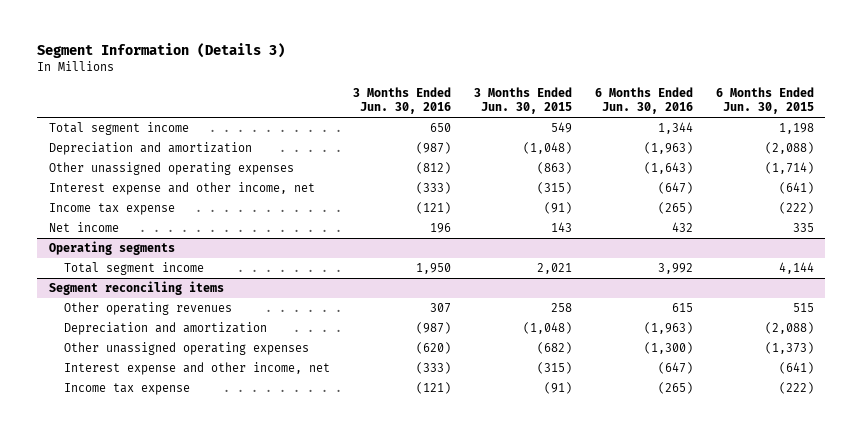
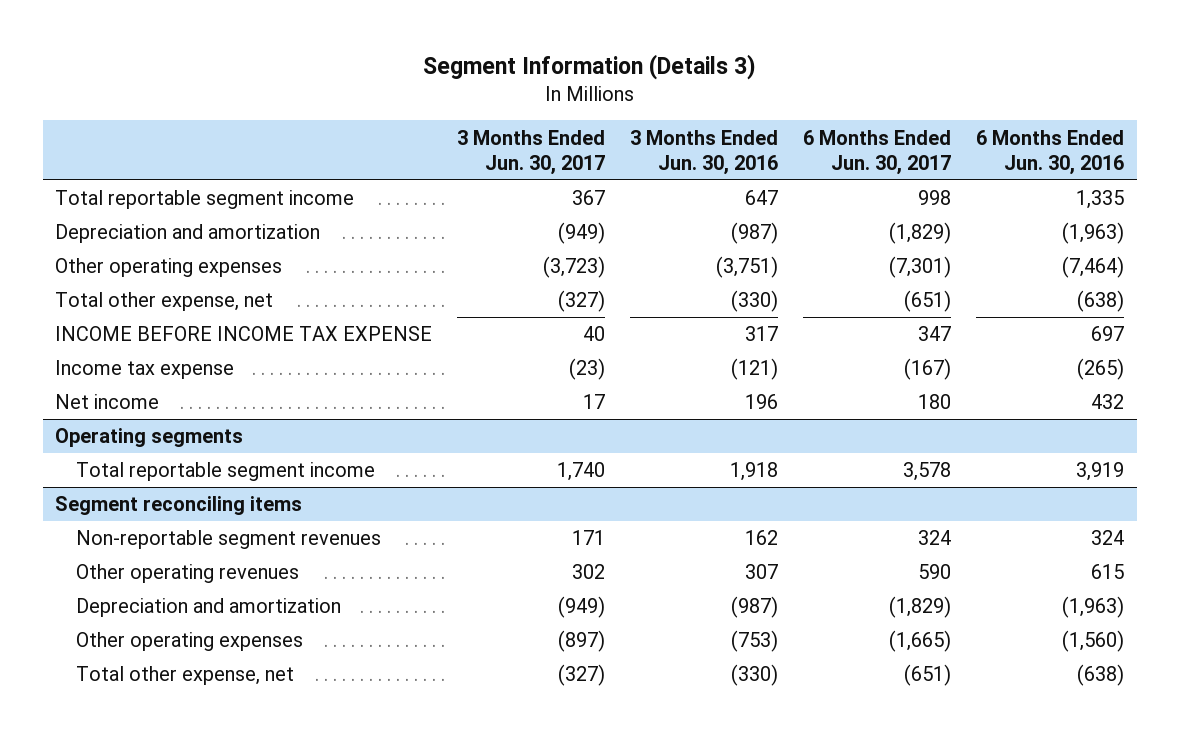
- | 3 Months Ended Jun. 30, 2016 | 3 Months Ended Jun. 30, 2015 | 6 Months Ended Jun. 30, 2016 | 6 Months Ended Jun. 30, 2015
+ | 3 Months Ended Jun. 30, 2017 | 3 Months Ended Jun. 30, 2016 | 6 Months Ended Jun. 30, 2017 | 6 Months Ended Jun. 30, 2016
- Total segment income | 650 | 549 | 1,344 | 1,198
+ Total reportable segment income | 367 | 647 | 998 | 1,335
- Other unassigned operating expenses | (812) | (863) | (1,643) | (1,714)
- Interest expense and other income, net | (333) | (315) | (647) | (641)
+ Other operating expenses | (3,723) | (3,751) | (7,301) | (7,464)
+ Total other expense, net | (327) | (330) | (651) | (638)
+ INCOME BEFORE INCOME TAX EXPENSE | 40 | 317 | 347 | 697
@ Operating segments
- Total segment income | 1,950 | 2,021 | 3,992 | 4,144
+ Total reportable segment income | 1,740 | 1,918 | 3,578 | 3,919
@ Segment reconciling items
+ Non-reportable segment revenues | 171 | 162 | 324 | 324
- Other unassigned operating expenses | (620) | (682) | (1,300) | (1,373)
- Interest expense and other income, net | (333) | (315) | (647) | (641)
- Income tax expense | (121) | (91) | (265) | (222)
+ Other operating expenses | (897) | (753) | (1,665) | (1,560)
+ Total other expense, net | (327) | (330) | (651) | (638)

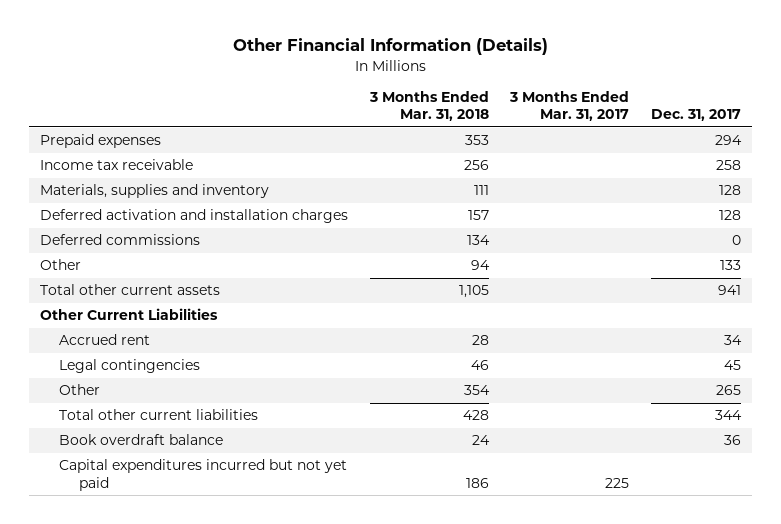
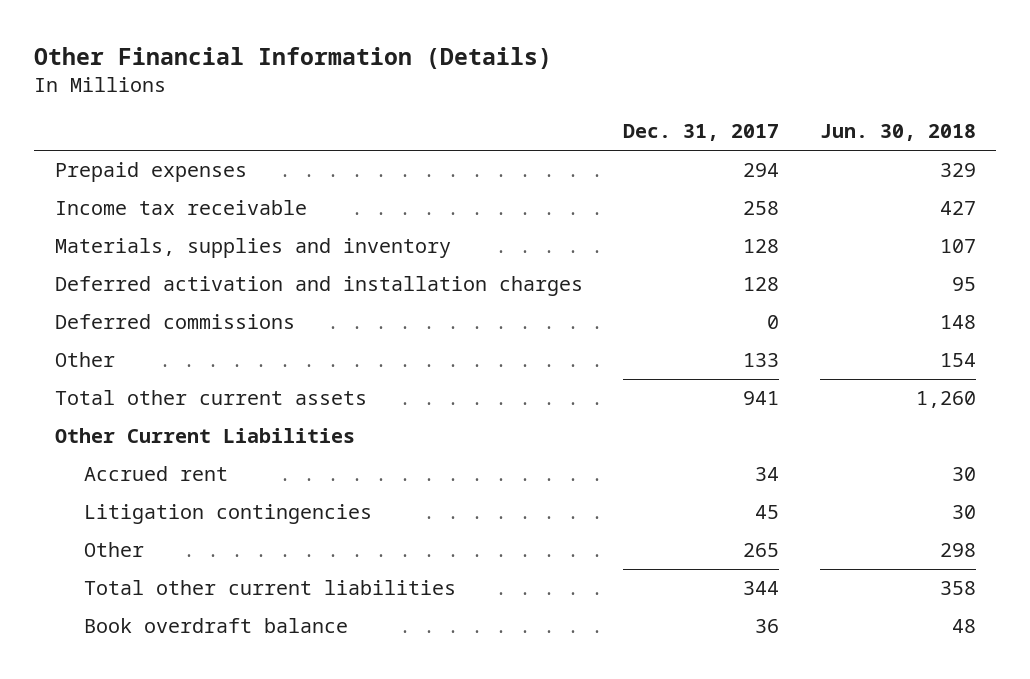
- | 3 Months Ended Mar. 31, 2018 | 3 Months Ended Mar. 31, 2017 | Dec. 31, 2017
+ | Dec. 31, 2017 | Jun. 30, 2018
- Legal contingencies | 46 | | 45
+ Litigation contingencies | 45 | 30
- Capital expenditures incurred but not yet paid | 186 | 225 |

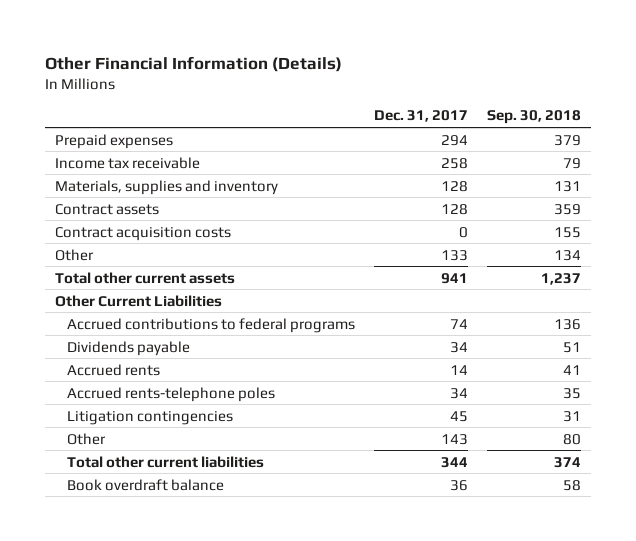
- | Dec. 31, 2017 | Jun. 30, 2018
+ | Dec. 31, 2017 | Sep. 30, 2018
- Deferred activation and installation charges | 128 | 95
- Deferred commissions | 0 | 148
+ Contract assets | 128 | 359
+ Contract acquisition costs | 0 | 155
- Accrued rent | 34 | 30
+ Accrued contributions to federal programs | 74 | 136
+ Dividends payable | 34 | 51
+ Accrued rents | 14 | 41
+ Accrued rents-telephone poles | 34 | 35
- Other | 265 | 298
+ Other | 143 | 80

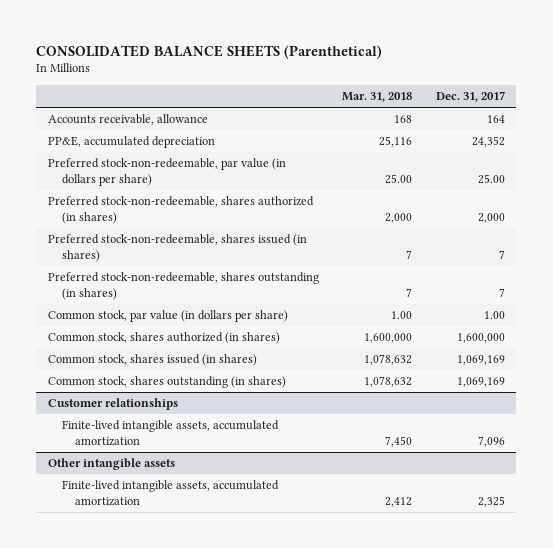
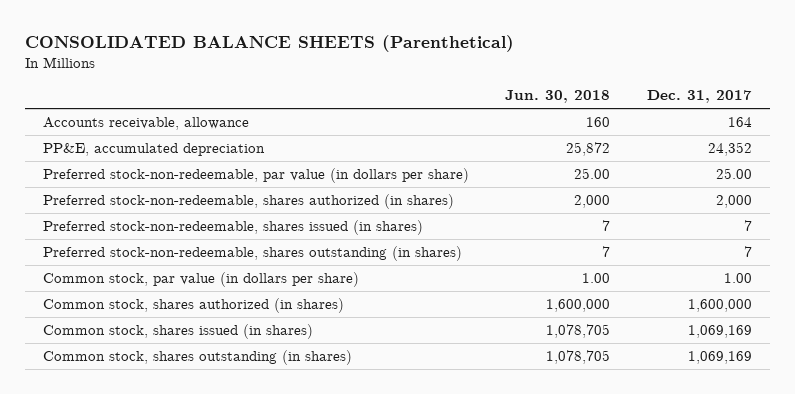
- | Mar. 31, 2018 | Dec. 31, 2017
+ | Jun. 30, 2018 | Dec. 31, 2017
- Customer relationships
- Finite-lived intangible assets, accumulated amortization | 7,450 | 7,096
- Other intangible assets
- Finite-lived intangible assets, accumulated amortization | 2,412 | 2,325

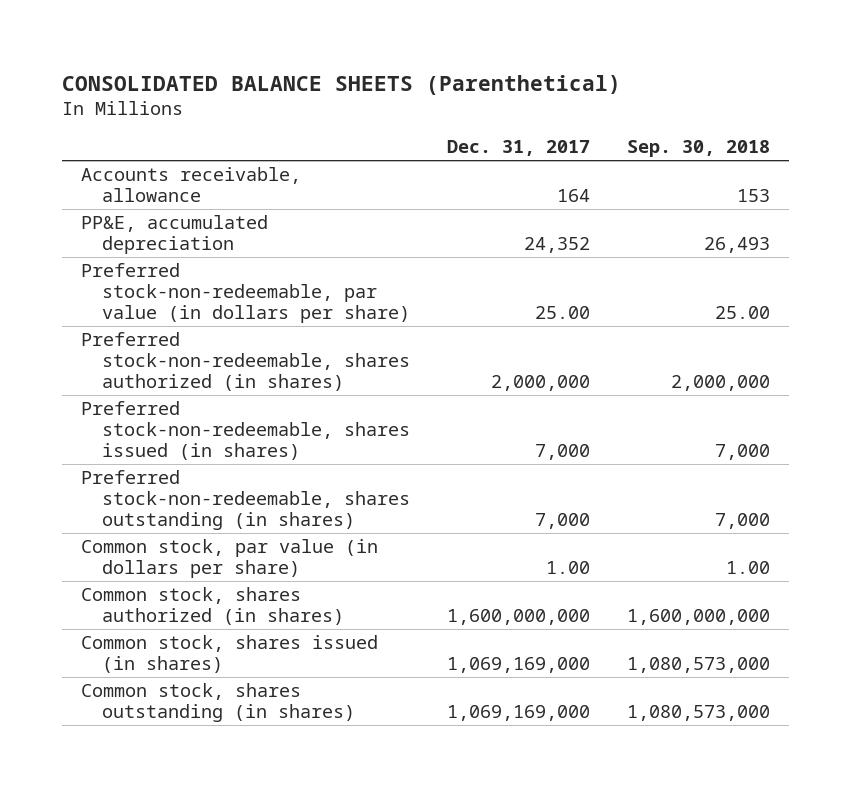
- | Jun. 30, 2018 | Dec. 31, 2017
+ | Dec. 31, 2017 | Sep. 30, 2018
- Preferred stock-non-redeemable, shares authorized (in shares) | 2,000 | 2,000
- Preferred stock-non-redeemable, shares issued (in shares) | 7 | 7
- Preferred stock-non-redeemable, shares outstanding (in shares) | 7 | 7
+ Preferred stock-non-redeemable, shares authorized (in shares) | 2,000,000 | 2,000,000
+ Preferred stock-non-redeemable, shares issued (in shares) | 7,000 | 7,000
+ Preferred stock-non-redeemable, shares outstanding (in shares) | 7,000 | 7,000
- Common stock, shares authorized (in shares) | 1,600,000 | 1,600,000
- Common stock, shares issued (in shares) | 1,078,705 | 1,069,169
- Common stock, shares outstanding (in shares) | 1,078,705 | 1,069,169
+ Common stock, shares authorized (in shares) | 1,600,000,000 | 1,600,000,000
+ Common stock, shares issued (in shares) | 1,069,169,000 | 1,080,573,000
+ Common stock, shares outstanding (in shares) | 1,069,169,000 | 1,080,573,000

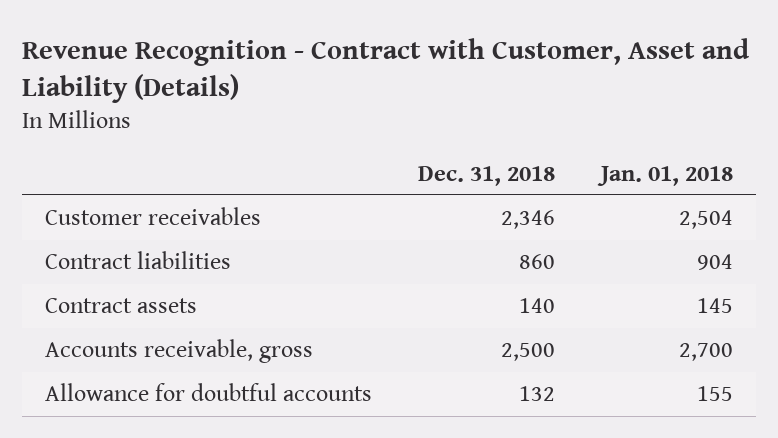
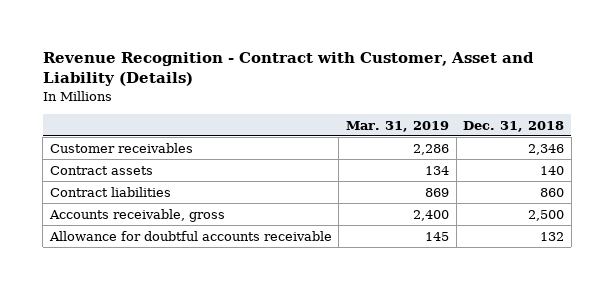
- | Dec. 31, 2018 | Jan. 01, 2018
+ | Mar. 31, 2019 | Dec. 31, 2018
moved down: Contract liabilities | 869 | 860
- Allowance for doubtful accounts | 132 | 155
+ Allowance for doubtful accounts receivable | 145 | 132

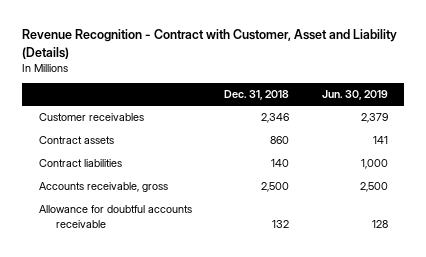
- | Mar. 31, 2019 | Dec. 31, 2018
+ | Dec. 31, 2018 | Jun. 30, 2019
- Contract assets | 134 | 140
- Contract liabilities | 869 | 860
+ Contract assets | 860 | 141
+ Contract liabilities | 140 | 1,000

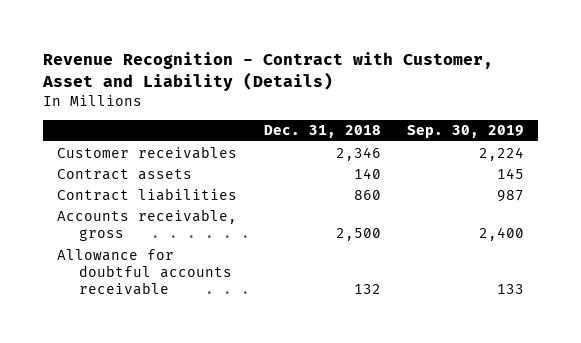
- | Dec. 31, 2018 | Jun. 30, 2019
+ | Dec. 31, 2018 | Sep. 30, 2019
- Contract assets | 860 | 141
- Contract liabilities | 140 | 1,000
+ Contract assets | 140 | 145
+ Contract liabilities | 860 | 987

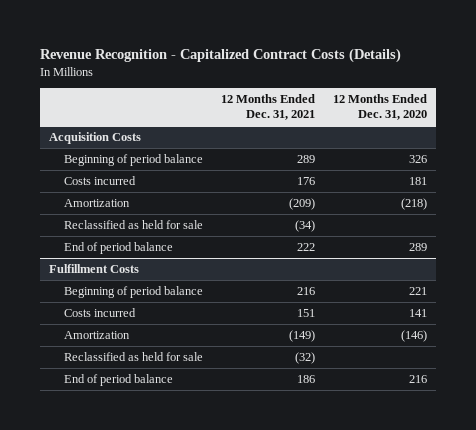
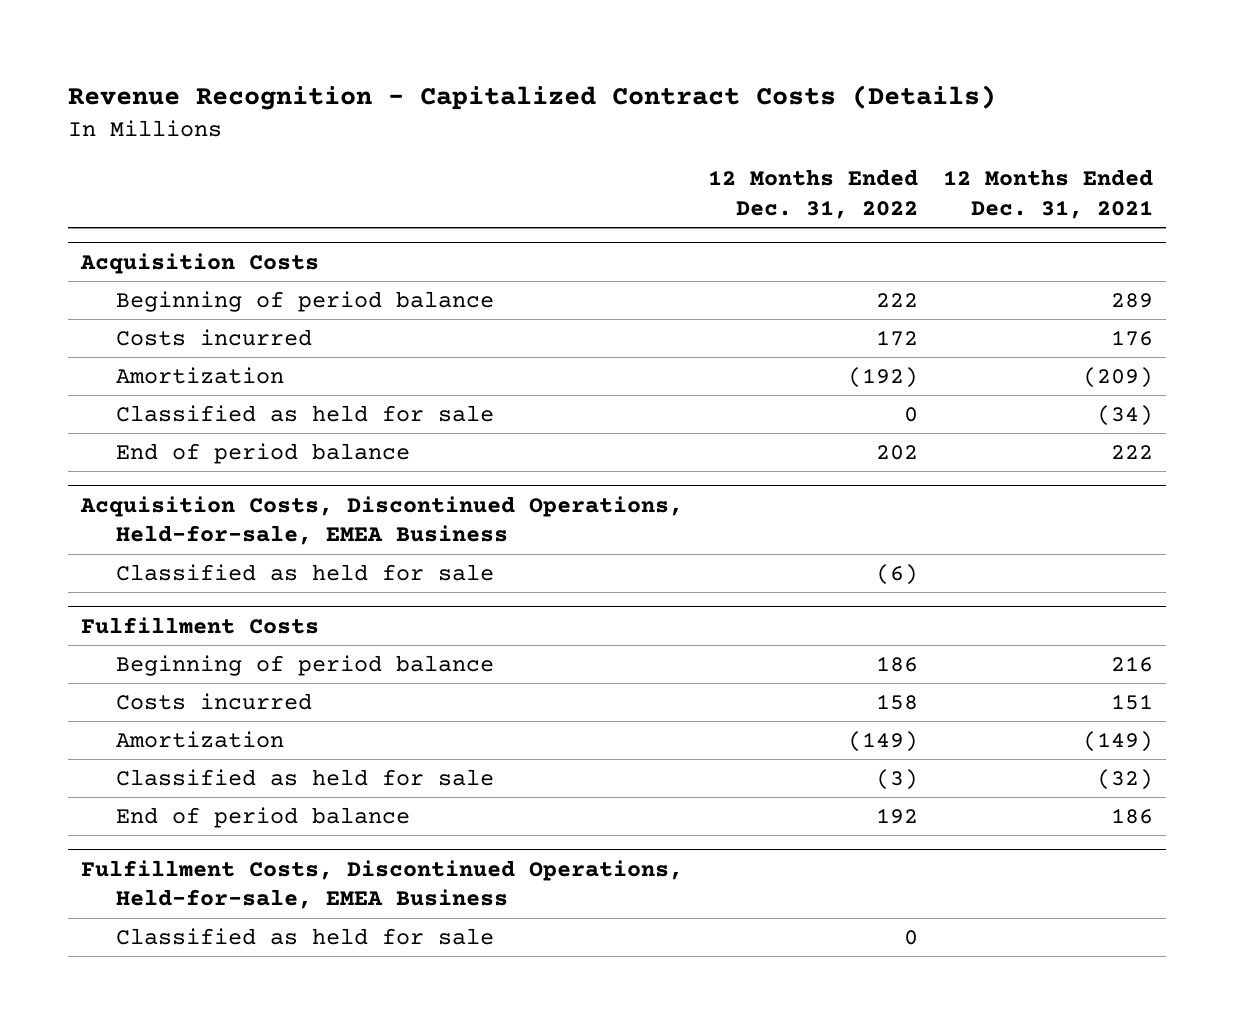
- | 12 Months Ended Dec. 31, 2021 | 12 Months Ended Dec. 31, 2020
+ | 12 Months Ended Dec. 31, 2022 | 12 Months Ended Dec. 31, 2021
@ Acquisition Costs
- Reclassified as held for sale | (34) |
+ Classified as held for sale | 0 | (34)
+ Acquisition Costs, Discontinued Operations, Held-for-sale, EMEA Business
+ Classified as held for sale | (6) |
@ Fulfillment Costs
- Reclassified as held for sale | (32) |
+ Classified as held for sale | (3) | (32)
+ Fulfillment Costs, Discontinued Operations, Held-for-sale, EMEA Business
+ Classified as held for sale | 0 |

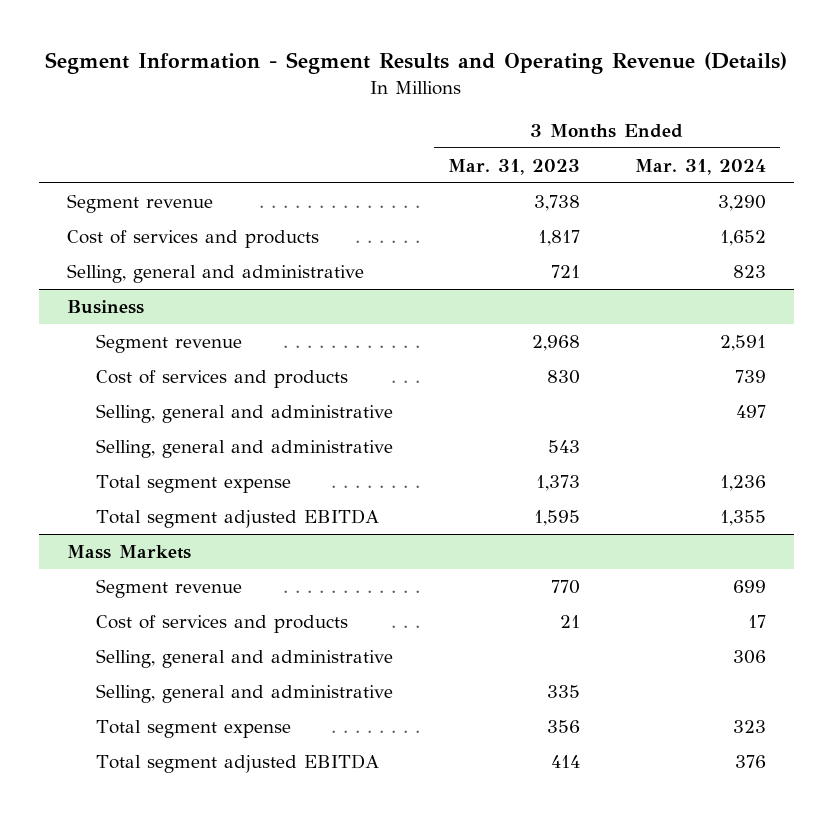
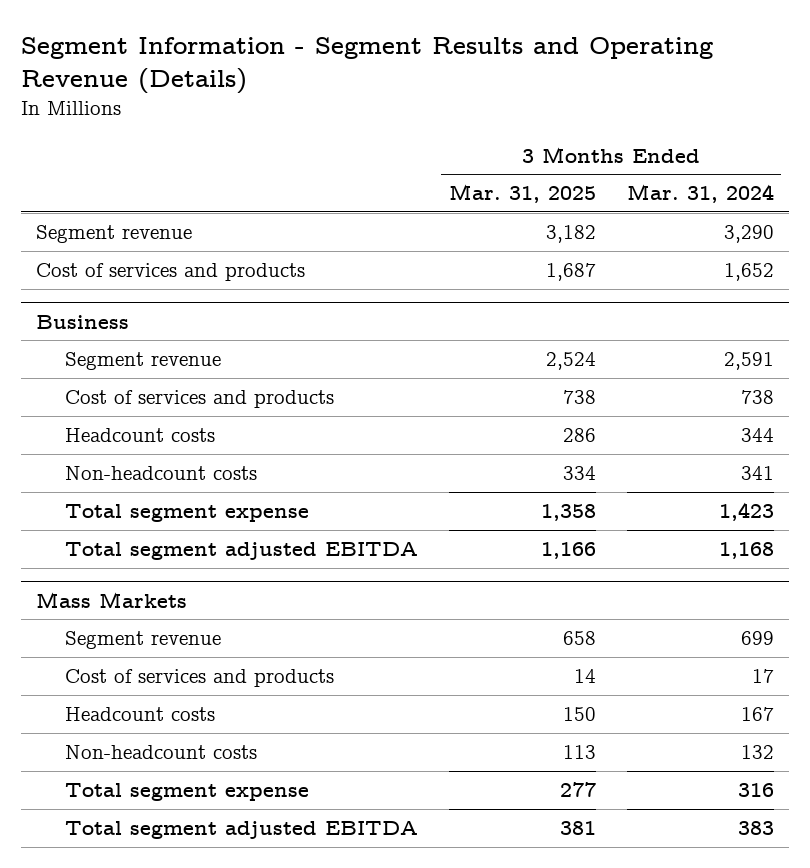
- | 3 Months Ended Mar. 31, 2023 | 3 Months Ended Mar. 31, 2024
+ | 3 Months Ended Mar. 31, 2025 | 3 Months Ended Mar. 31, 2024
- Selling, general and administrative | 721 | 823
@ Business
- Cost of services and products | 830 | 739
- Selling, general and administrative | | 497
- Selling, general and administrative | 543 |
- Total segment expense | 1,373 | 1,236
- Total segment adjusted EBITDA | 1,595 | 1,355
+ Cost of services and products | 738 | 738
+ Headcount costs | 286 | 344
+ Non-headcount costs | 334 | 341
+ Total segment expense | 1,358 | 1,423
+ Total segment adjusted EBITDA | 1,166 | 1,168
@ Mass Markets
- Selling, general and administrative | | 306
- Selling, general and administrative | 335 |
- Total segment expense | 356 | 323
- Total segment adjusted EBITDA | 414 | 376
+ Headcount costs | 150 | 167
+ Non-headcount costs | 113 | 132
+ Total segment expense | 277 | 316
+ Total segment adjusted EBITDA | 381 | 383

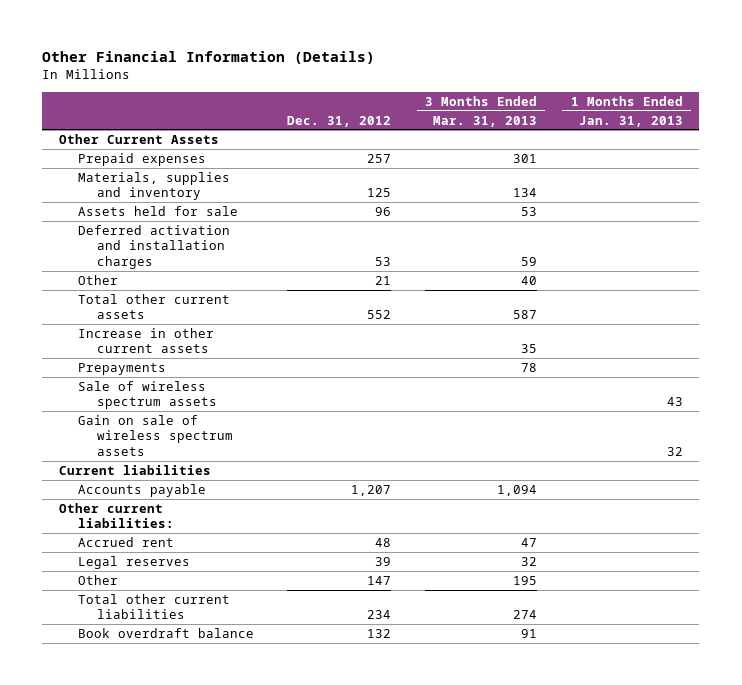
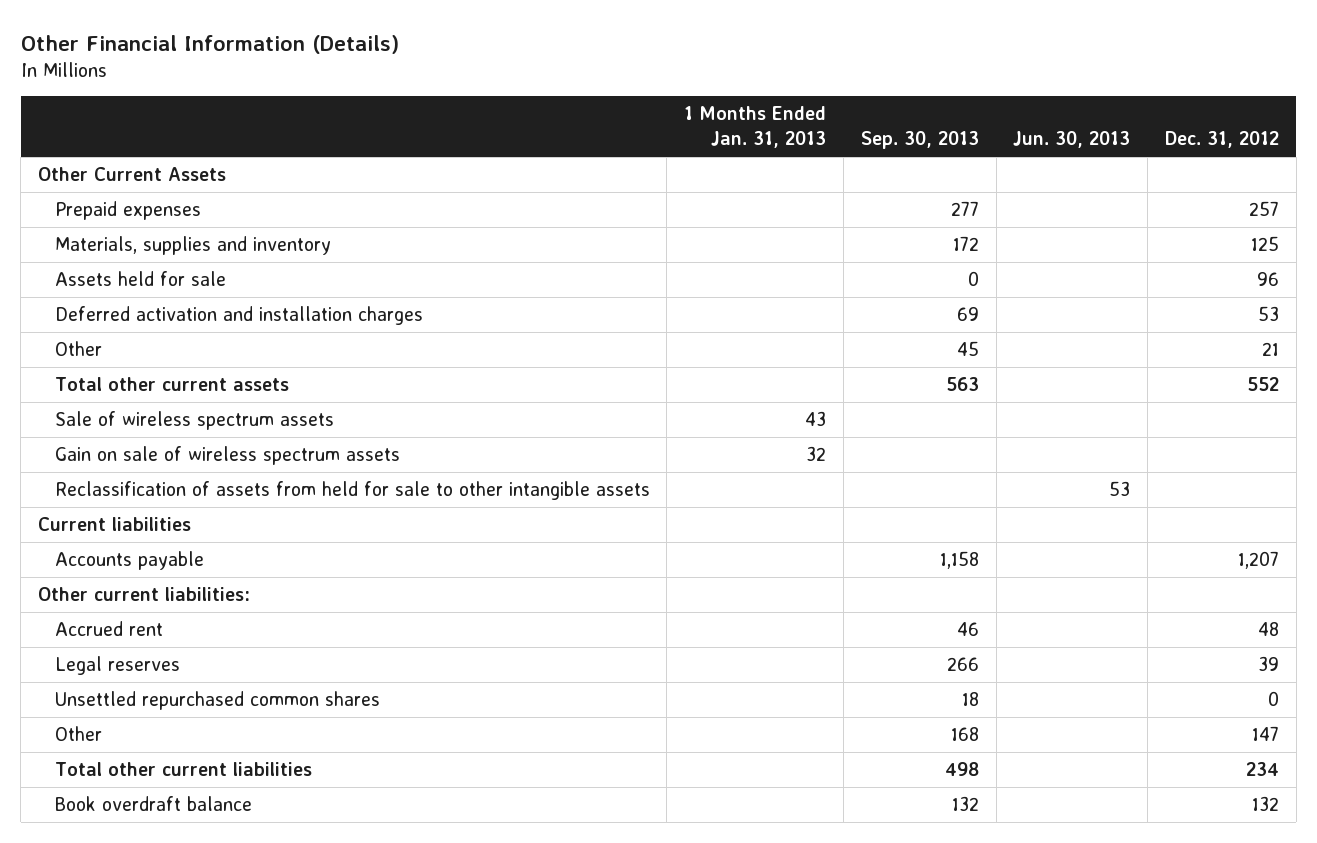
- | Dec. 31, 2012 | 3 Months Ended Mar. 31, 2013 | 1 Months Ended Jan. 31, 2013
+ | 1 Months Ended Jan. 31, 2013 | Sep. 30, 2013 | Jun. 30, 2013 | Dec. 31, 2012
- Increase in other current assets | | 35 |
- Prepayments | | 78 |
+ Reclassification of assets from held for sale to other intangible assets | | | 53 |
+ Unsettled repurchased common shares | | 18 | | 0

